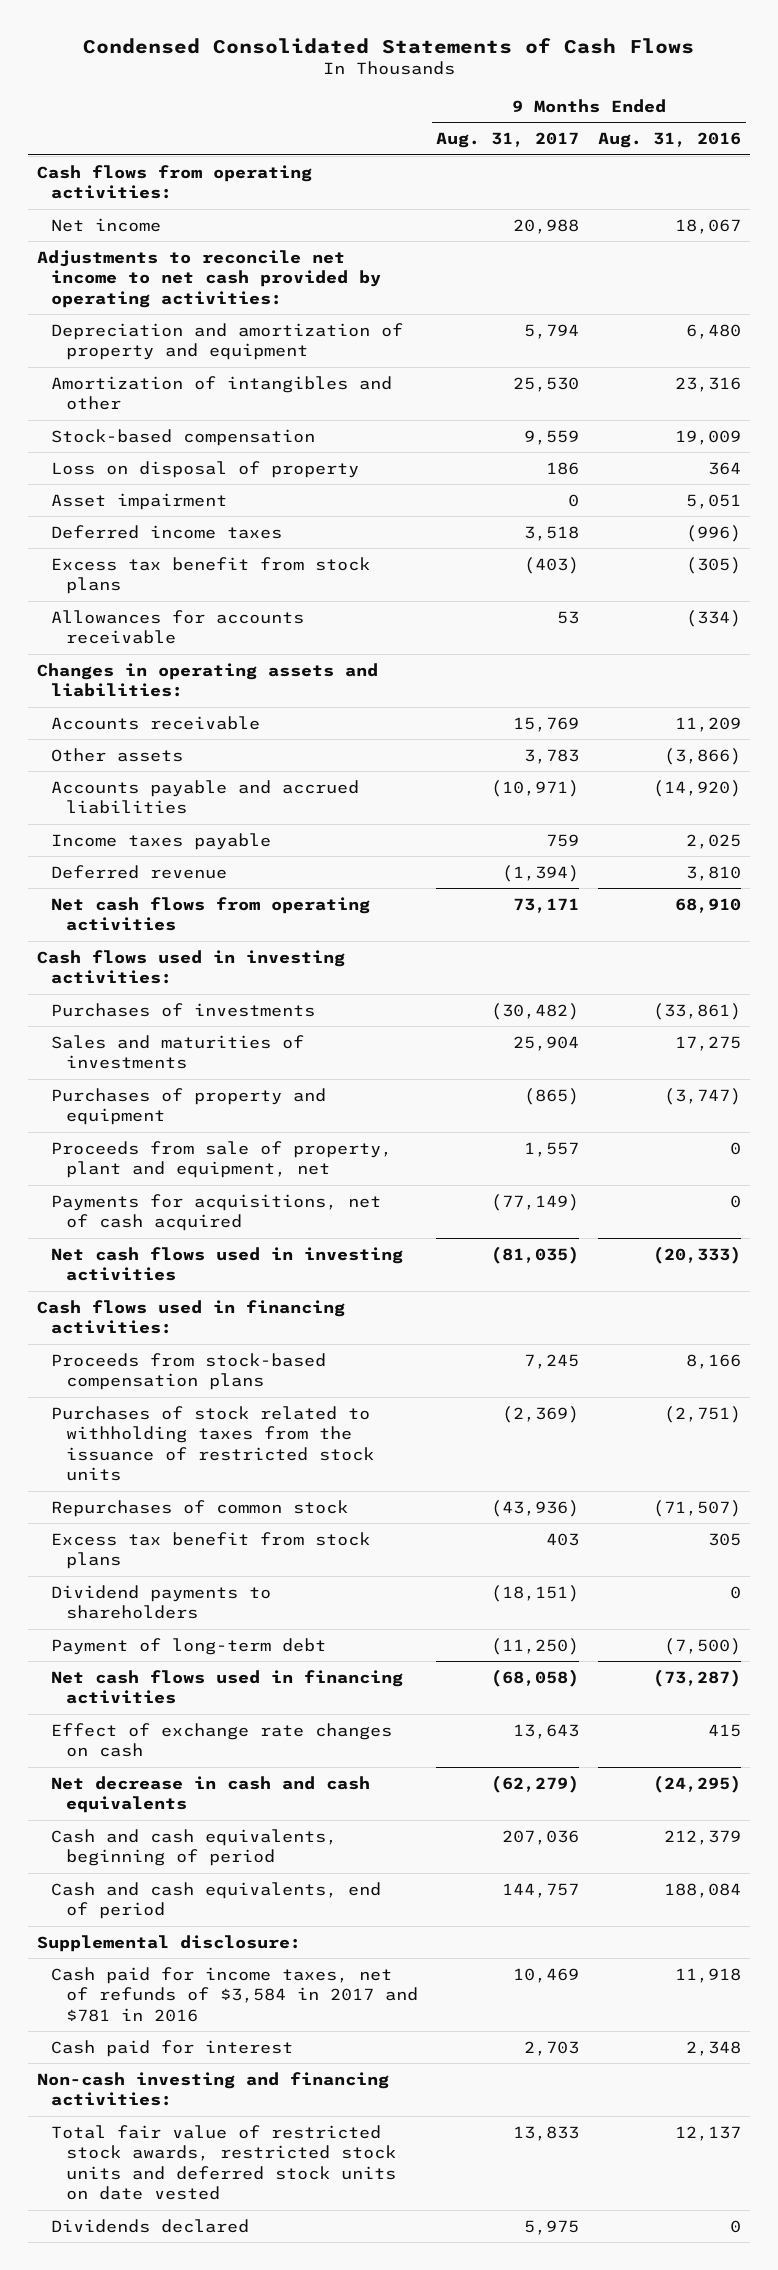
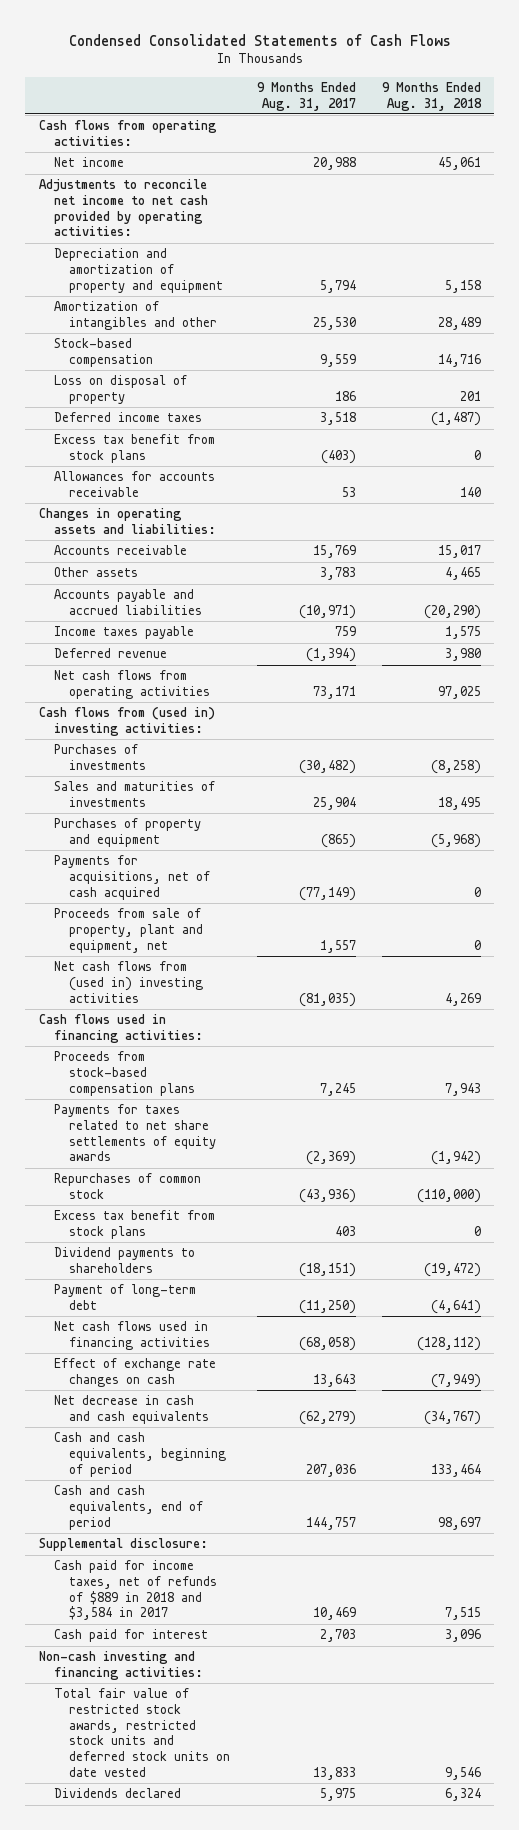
- | 9 Months Ended Aug. 31, 2017 | 9 Months Ended Aug. 31, 2016
+ | 9 Months Ended Aug. 31, 2017 | 9 Months Ended Aug. 31, 2018
- Asset impairment | 0 | 5,051
- Cash flows used in investing activities:
+ Cash flows from (used in) investing activities:
- Net cash flows used in investing activities | (81,035) | (20,333)
moved down: Proceeds from sale of property, plant and equipment, net | 1,557 | 0
+ Net cash flows from (used in) investing activities | (81,035) | 4,269
- Purchases of stock related to withholding taxes from the issuance of restricted stock units | (2,369) | (2,751)
+ Payments for taxes related to net share settlements of equity awards | (2,369) | (1,942)
- Cash paid for income taxes, net of refunds of $3,584 in 2017 and $781 in 2016 | 10,469 | 11,918
+ Cash paid for income taxes, net of refunds of $889 in 2018 and $3,584 in 2017 | 10,469 | 7,515

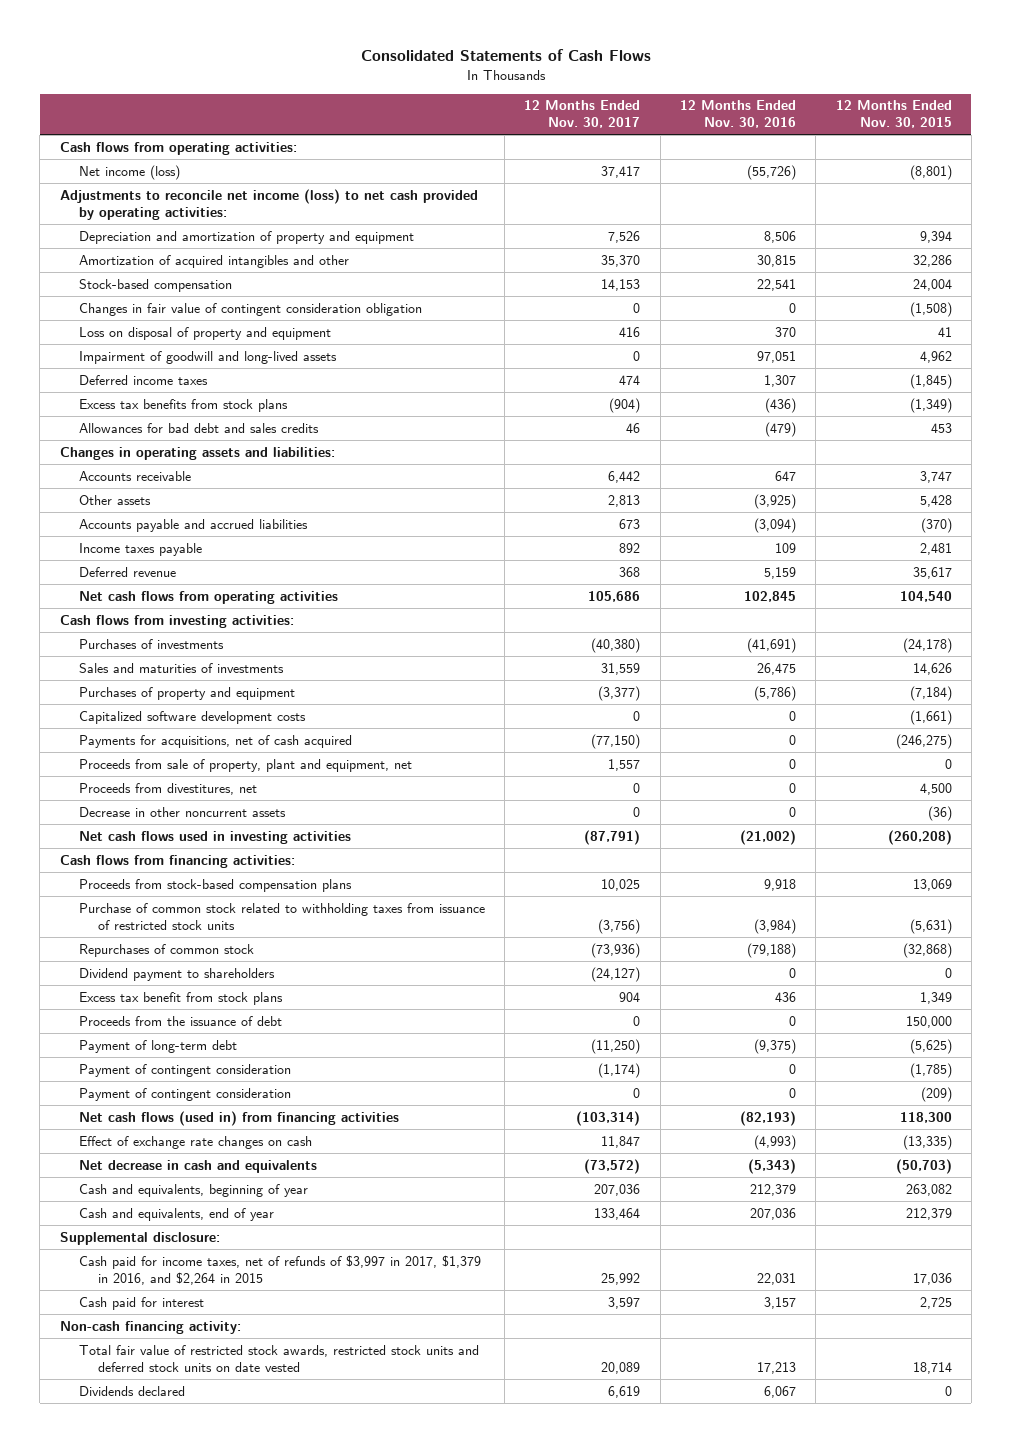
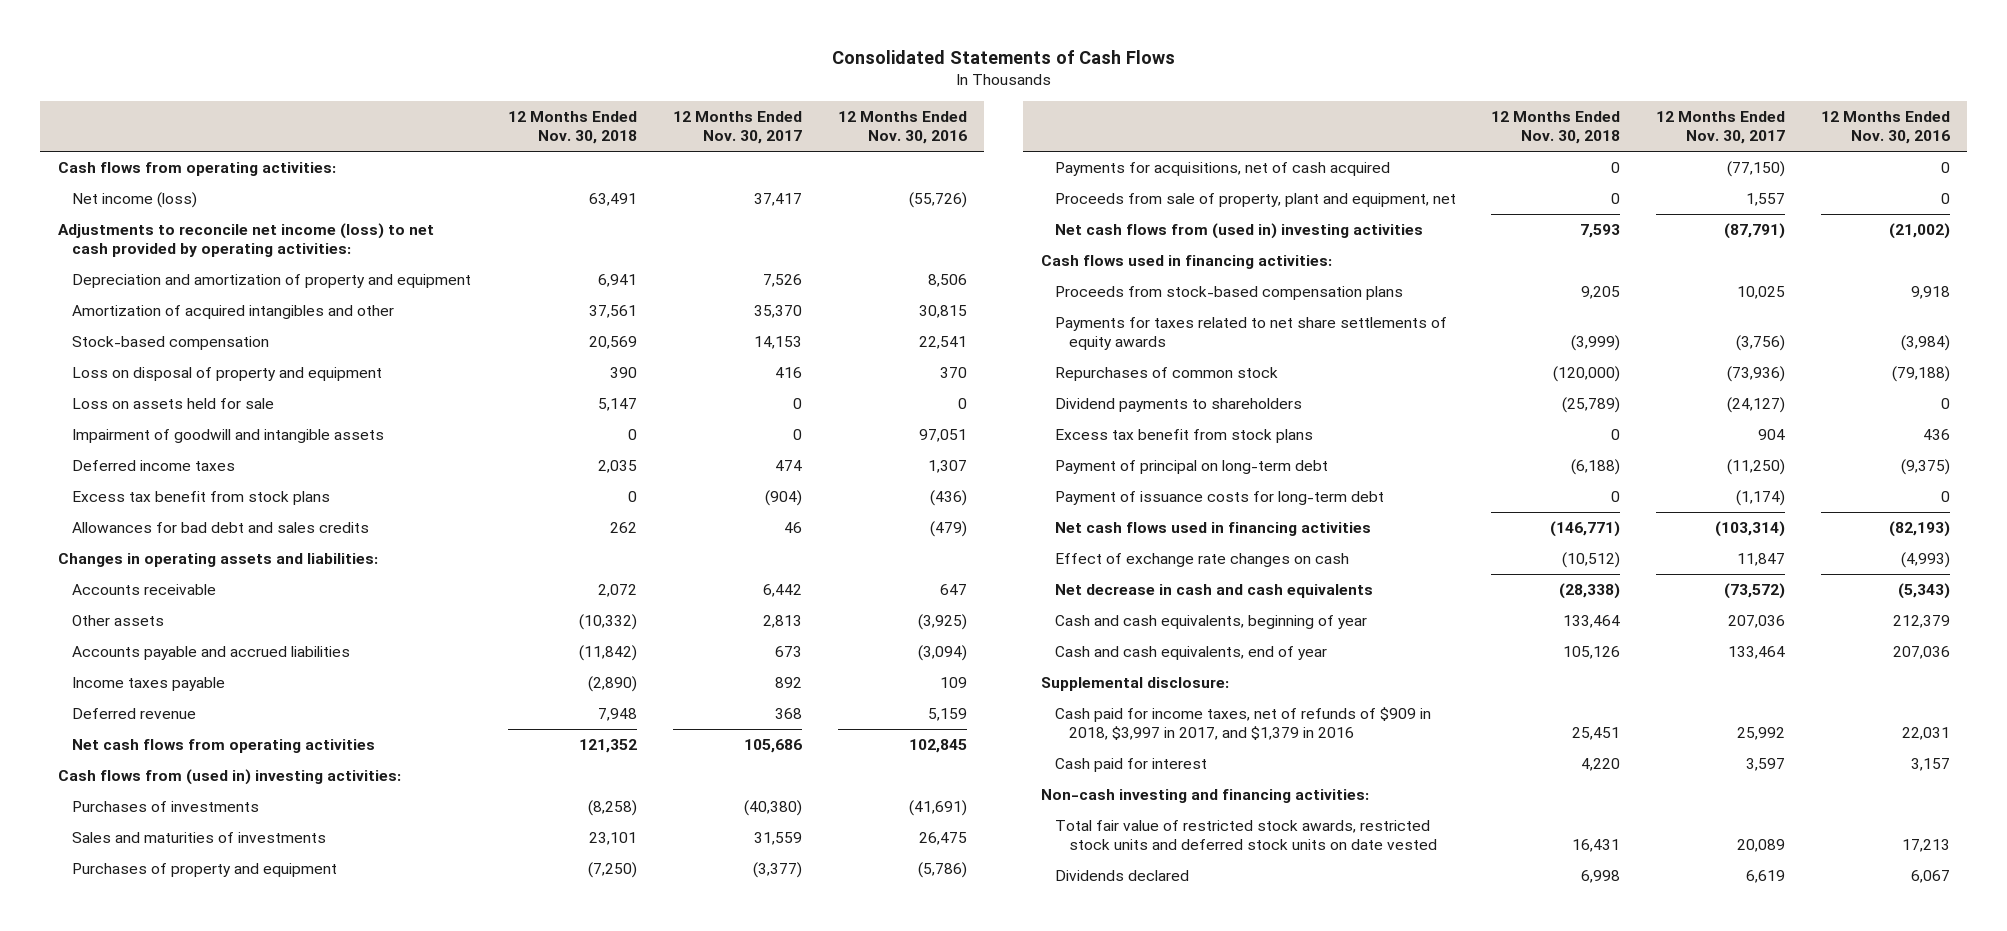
- | 12 Months Ended Nov. 30, 2017 | 12 Months Ended Nov. 30, 2016 | 12 Months Ended Nov. 30, 2015
+ | 12 Months Ended Nov. 30, 2018 | 12 Months Ended Nov. 30, 2017 | 12 Months Ended Nov. 30, 2016
- Changes in fair value of contingent consideration obligation | 0 | 0 | (1,508)
- Impairment of goodwill and long-lived assets | 0 | 97,051 | 4,962
+ Loss on assets held for sale | 5,147 | 0 | 0
+ Impairment of goodwill and intangible assets | 0 | 0 | 97,051
- Excess tax benefits from stock plans | (904) | (436) | (1,349)
+ Excess tax benefit from stock plans | 0 | (904) | (436)
- Cash flows from investing activities:
+ Cash flows from (used in) investing activities:
- Capitalized software development costs | 0 | 0 | (1,661)
- Proceeds from divestitures, net | 0 | 0 | 4,500
- Decrease in other noncurrent assets | 0 | 0 | (36)
- Net cash flows used in investing activities | (87,791) | (21,002) | (260,208)
- Cash flows from financing activities:
+ Net cash flows from (used in) investing activities | 7,593 | (87,791) | (21,002)
+ Cash flows used in financing activities:
- Purchase of common stock related to withholding taxes from issuance of restricted stock units | (3,756) | (3,984) | (5,631)
+ Payments for taxes related to net share settlements of equity awards | (3,999) | (3,756) | (3,984)
- Dividend payment to shareholders | (24,127) | 0 | 0
+ Dividend payments to shareholders | (25,789) | (24,127) | 0
- Proceeds from the issuance of debt | 0 | 0 | 150,000
- Payment of long-term debt | (11,250) | (9,375) | (5,625)
- Payment of contingent consideration | (1,174) | 0 | (1,785)
- Payment of contingent consideration | 0 | 0 | (209)
- Net cash flows (used in) from financing activities | (103,314) | (82,193) | 118,300
+ Payment of principal on long-term debt | (6,188) | (11,250) | (9,375)
+ Payment of issuance costs for long-term debt | 0 | (1,174) | 0
+ Net cash flows used in financing activities | (146,771) | (103,314) | (82,193)
- Net decrease in cash and equivalents | (73,572) | (5,343) | (50,703)
- Cash and equivalents, beginning of year | 207,036 | 212,379 | 263,082
- Cash and equivalents, end of year | 133,464 | 207,036 | 212,379
+ Net decrease in cash and cash equivalents | (28,338) | (73,572) | (5,343)
+ Cash and cash equivalents, beginning of year | 133,464 | 207,036 | 212,379
+ Cash and cash equivalents, end of year | 105,126 | 133,464 | 207,036
- Cash paid for income taxes, net of refunds of $3,997 in 2017, $1,379 in 2016, and $2,264 in 2015 | 25,992 | 22,031 | 17,036
+ Cash paid for income taxes, net of refunds of $909 in 2018, $3,997 in 2017, and $1,379 in 2016 | 25,451 | 25,992 | 22,031
- Non-cash financing activity:
+ Non-cash investing and financing activities:

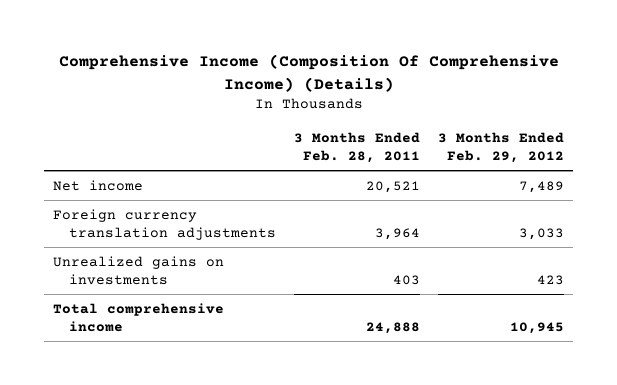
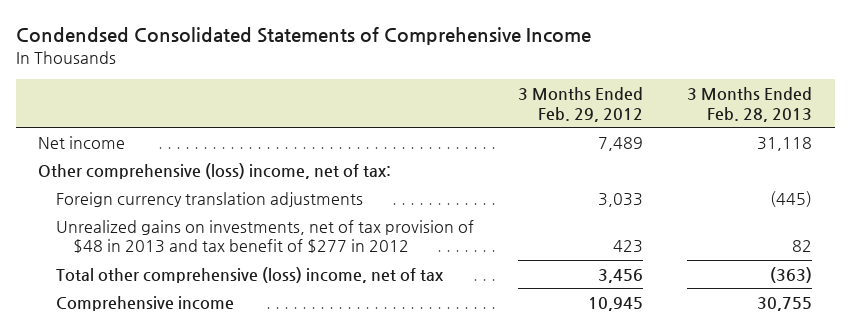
- Comprehensive Income (Composition Of Comprehensive Income) (Details)
+ Condendsed Consolidated Statements of Comprehensive Income
- | 3 Months Ended Feb. 28, 2011 | 3 Months Ended Feb. 29, 2012
+ | 3 Months Ended Feb. 29, 2012 | 3 Months Ended Feb. 28, 2013
+ Other comprehensive (loss) income, net of tax:
- Unrealized gains on investments | 403 | 423
- Total comprehensive income | 24,888 | 10,945
+ Unrealized gains on investments, net of tax provision of $48 in 2013 and tax benefit of $277 in 2012 | 423 | 82
+ Total other comprehensive (loss) income, net of tax | 3,456 | (363)
+ Comprehensive income | 10,945 | 30,755

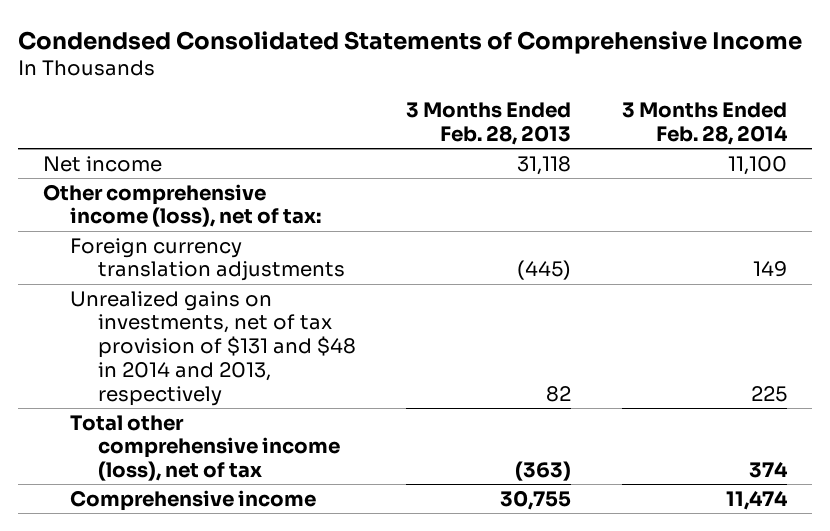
- | 3 Months Ended Feb. 29, 2012 | 3 Months Ended Feb. 28, 2013
+ | 3 Months Ended Feb. 28, 2013 | 3 Months Ended Feb. 28, 2014
- Other comprehensive (loss) income, net of tax:
+ Other comprehensive income (loss), net of tax:
- Unrealized gains on investments, net of tax provision of $48 in 2013 and tax benefit of $277 in 2012 | 423 | 82
- Total other comprehensive (loss) income, net of tax | 3,456 | (363)
+ Unrealized gains on investments, net of tax provision of $131 and $48 in 2014 and 2013, respectively | 82 | 225
+ Total other comprehensive income (loss), net of tax | (363) | 374

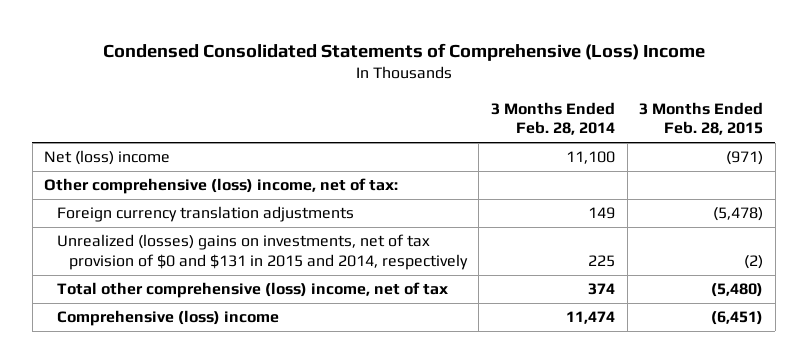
- Condendsed Consolidated Statements of Comprehensive Income
+ Condensed Consolidated Statements of Comprehensive (Loss) Income
- | 3 Months Ended Feb. 28, 2013 | 3 Months Ended Feb. 28, 2014
+ | 3 Months Ended Feb. 28, 2014 | 3 Months Ended Feb. 28, 2015
- Net income | 31,118 | 11,100
- Other comprehensive income (loss), net of tax:
+ Net (loss) income | 11,100 | (971)
+ Other comprehensive (loss) income, net of tax:
- Unrealized gains on investments, net of tax provision of $131 and $48 in 2014 and 2013, respectively | 82 | 225
- Total other comprehensive income (loss), net of tax | (363) | 374
- Comprehensive income | 30,755 | 11,474
+ Unrealized (losses) gains on investments, net of tax provision of $0 and $131 in 2015 and 2014, respectively | 225 | (2)
+ Total other comprehensive (loss) income, net of tax | 374 | (5,480)
+ Comprehensive (loss) income | 11,474 | (6,451)

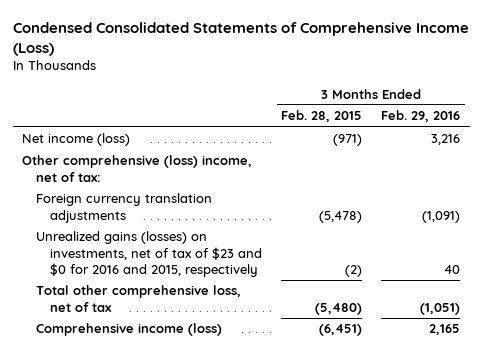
- Condensed Consolidated Statements of Comprehensive (Loss) Income
+ Condensed Consolidated Statements of Comprehensive Income (Loss)
- | 3 Months Ended Feb. 28, 2014 | 3 Months Ended Feb. 28, 2015
+ | 3 Months Ended Feb. 28, 2015 | 3 Months Ended Feb. 29, 2016
- Net (loss) income | 11,100 | (971)
+ Net income (loss) | (971) | 3,216
- Unrealized (losses) gains on investments, net of tax provision of $0 and $131 in 2015 and 2014, respectively | 225 | (2)
- Total other comprehensive (loss) income, net of tax | 374 | (5,480)
- Comprehensive (loss) income | 11,474 | (6,451)
+ Unrealized gains (losses) on investments, net of tax of $23 and $0 for 2016 and 2015, respectively | (2) | 40
+ Total other comprehensive loss, net of tax | (5,480) | (1,051)
+ Comprehensive income (loss) | (6,451) | 2,165

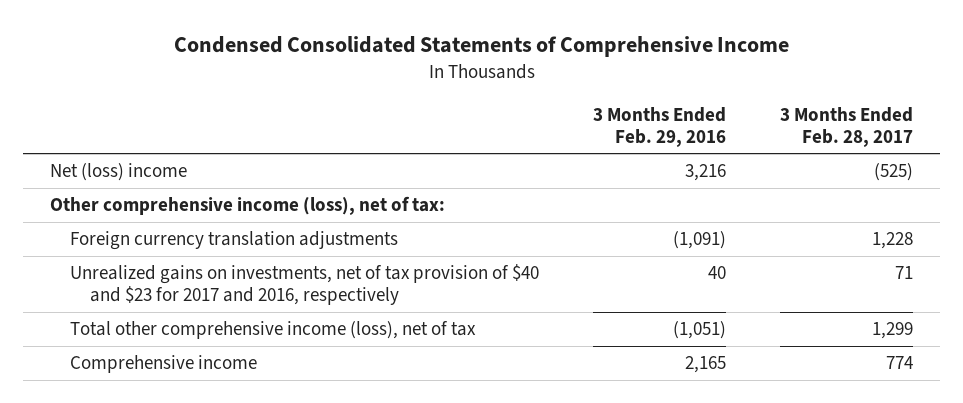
- Condensed Consolidated Statements of Comprehensive Income (Loss)
+ Condensed Consolidated Statements of Comprehensive Income
- | 3 Months Ended Feb. 28, 2015 | 3 Months Ended Feb. 29, 2016
+ | 3 Months Ended Feb. 29, 2016 | 3 Months Ended Feb. 28, 2017
- Net income (loss) | (971) | 3,216
- Other comprehensive (loss) income, net of tax:
+ Net (loss) income | 3,216 | (525)
+ Other comprehensive income (loss), net of tax:
- Unrealized gains (losses) on investments, net of tax of $23 and $0 for 2016 and 2015, respectively | (2) | 40
- Total other comprehensive loss, net of tax | (5,480) | (1,051)
- Comprehensive income (loss) | (6,451) | 2,165
+ Unrealized gains on investments, net of tax provision of $40 and $23 for 2017 and 2016, respectively | 40 | 71
+ Total other comprehensive income (loss), net of tax | (1,051) | 1,299
+ Comprehensive income | 2,165 | 774

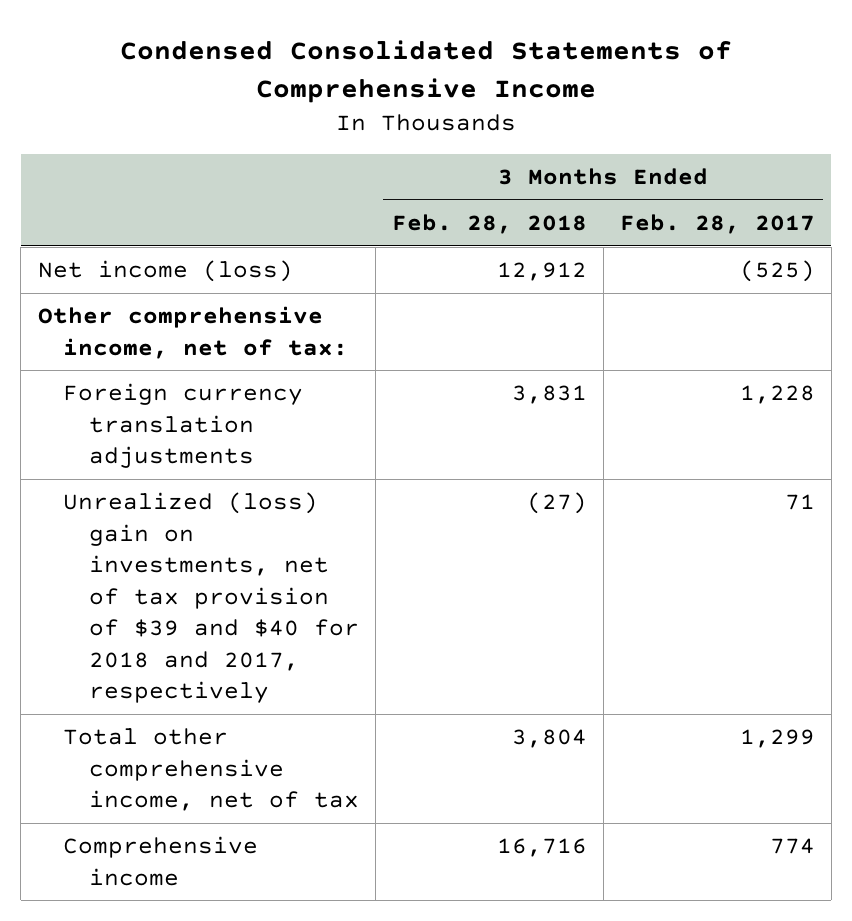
- | 3 Months Ended Feb. 29, 2016 | 3 Months Ended Feb. 28, 2017
+ | 3 Months Ended Feb. 28, 2018 | 3 Months Ended Feb. 28, 2017
- Net (loss) income | 3,216 | (525)
- Other comprehensive income (loss), net of tax:
+ Net income (loss) | 12,912 | (525)
+ Other comprehensive income, net of tax:
- Unrealized gains on investments, net of tax provision of $40 and $23 for 2017 and 2016, respectively | 40 | 71
- Total other comprehensive income (loss), net of tax | (1,051) | 1,299
+ Unrealized (loss) gain on investments, net of tax provision of $39 and $40 for 2018 and 2017, respectively | (27) | 71
+ Total other comprehensive income, net of tax | 3,804 | 1,299

